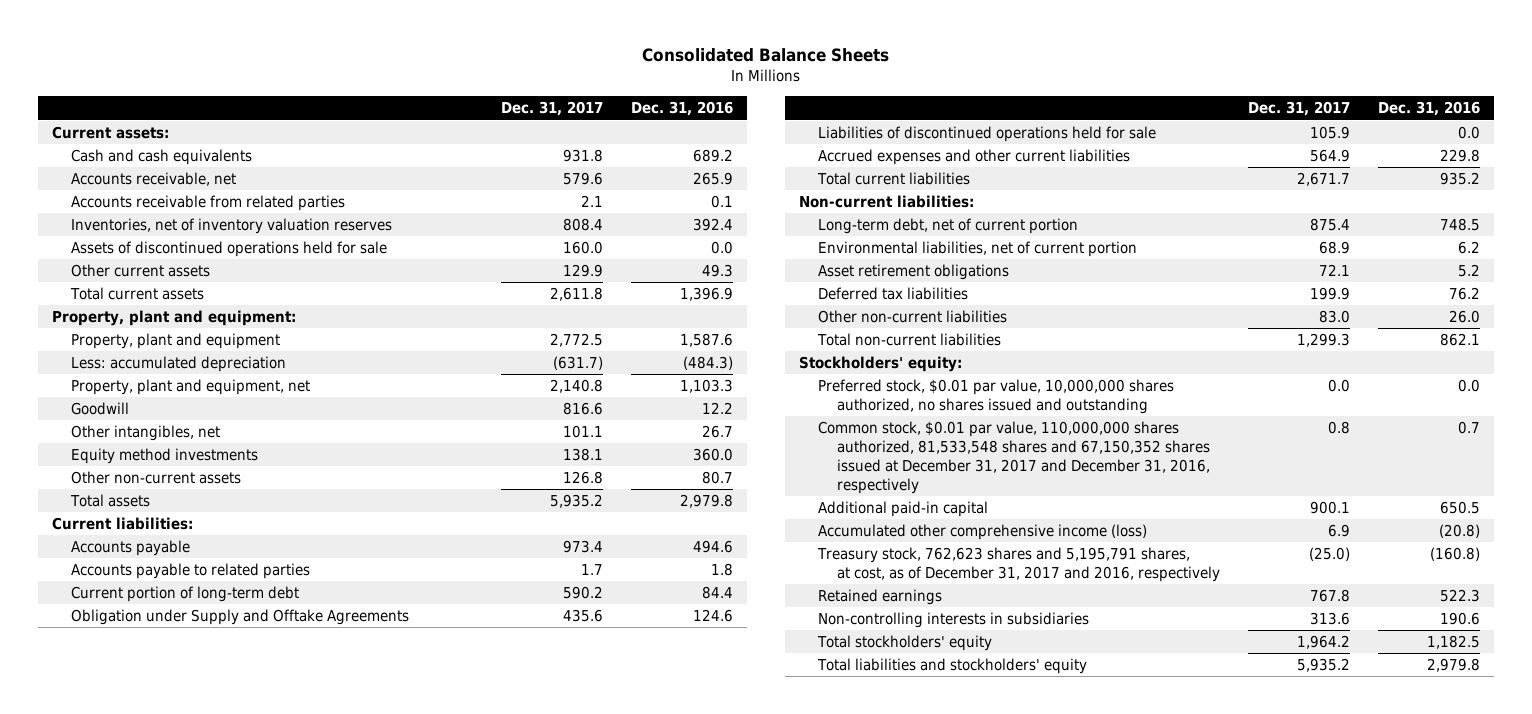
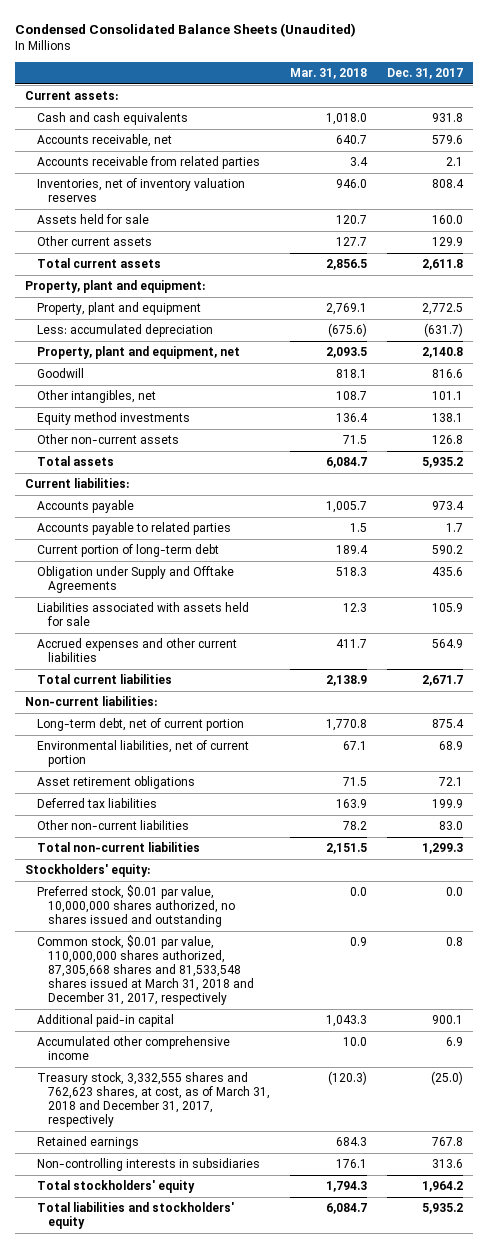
- Consolidated Balance Sheets
+ Condensed Consolidated Balance Sheets (Unaudited)
- | Dec. 31, 2017 | Dec. 31, 2016
+ | Mar. 31, 2018 | Dec. 31, 2017
- Assets of discontinued operations held for sale | 160.0 | 0.0
+ Assets held for sale | 120.7 | 160.0
- Liabilities of discontinued operations held for sale | 105.9 | 0.0
+ Liabilities associated with assets held for sale | 12.3 | 105.9
- Common stock, $0.01 par value, 110,000,000 shares authorized, 81,533,548 shares and 67,150,352 shares issued at December 31, 2017 and December 31, 2016, respectively | 0.8 | 0.7
+ Common stock, $0.01 par value, 110,000,000 shares authorized, 87,305,668 shares and 81,533,548 shares issued at March 31, 2018 and December 31, 2017, respectively | 0.9 | 0.8
- Accumulated other comprehensive income (loss) | 6.9 | (20.8)
- Treasury stock, 762,623 shares and 5,195,791 shares, at cost, as of December 31, 2017 and 2016, respectively | (25.0) | (160.8)
+ Accumulated other comprehensive income | 10.0 | 6.9
+ Treasury stock, 3,332,555 shares and 762,623 shares, at cost, as of March 31, 2018 and December 31, 2017, respectively | (120.3) | (25.0)

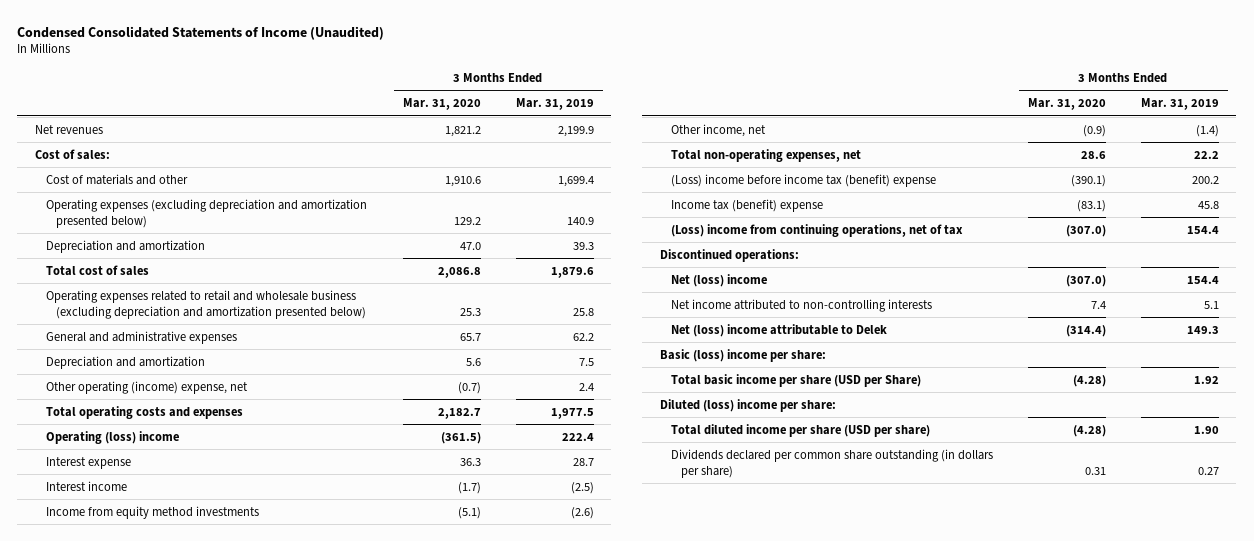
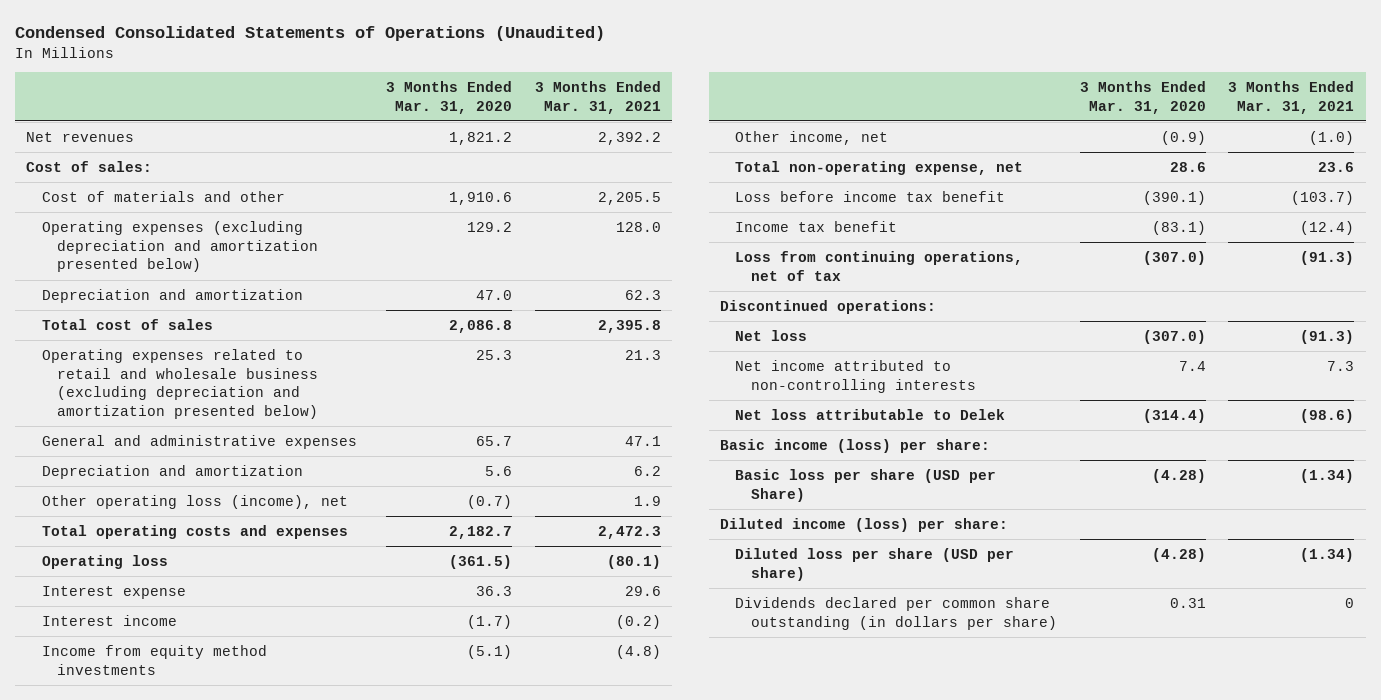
- Condensed Consolidated Statements of Income (Unaudited)
+ Condensed Consolidated Statements of Operations (Unaudited)
- | 3 Months Ended Mar. 31, 2020 | 3 Months Ended Mar. 31, 2019
+ | 3 Months Ended Mar. 31, 2020 | 3 Months Ended Mar. 31, 2021
- Other operating (income) expense, net | (0.7) | 2.4
+ Other operating loss (income), net | (0.7) | 1.9
- Operating (loss) income | (361.5) | 222.4
+ Operating loss | (361.5) | (80.1)
- Total non-operating expenses, net | 28.6 | 22.2
- (Loss) income before income tax (benefit) expense | (390.1) | 200.2
- Income tax (benefit) expense | (83.1) | 45.8
- (Loss) income from continuing operations, net of tax | (307.0) | 154.4
+ Total non-operating expense, net | 28.6 | 23.6
+ Loss before income tax benefit | (390.1) | (103.7)
+ Income tax benefit | (83.1) | (12.4)
+ Loss from continuing operations, net of tax | (307.0) | (91.3)
- Net (loss) income | (307.0) | 154.4
+ Net loss | (307.0) | (91.3)
- Net (loss) income attributable to Delek | (314.4) | 149.3
- Basic (loss) income per share:
- Total basic income per share (USD per Share) | (4.28) | 1.92
- Diluted (loss) income per share:
- Total diluted income per share (USD per share) | (4.28) | 1.90
+ Net loss attributable to Delek | (314.4) | (98.6)
+ Basic income (loss) per share:
+ Basic loss per share (USD per Share) | (4.28) | (1.34)
+ Diluted income (loss) per share:
+ Diluted loss per share (USD per share) | (4.28) | (1.34)

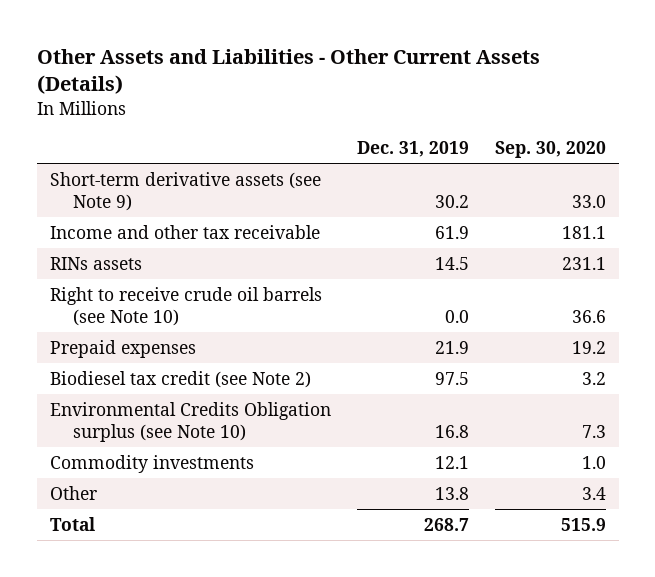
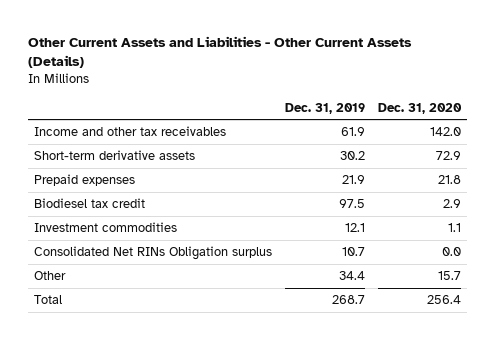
- Other Assets and Liabilities - Other Current Assets (Details)
+ Other Current Assets and Liabilities - Other Current Assets (Details)
- | Dec. 31, 2019 | Sep. 30, 2020
+ | Dec. 31, 2019 | Dec. 31, 2020
- Short-term derivative assets (see Note 9) | 30.2 | 33.0
- Income and other tax receivable | 61.9 | 181.1
- RINs assets | 14.5 | 231.1
- Right to receive crude oil barrels (see Note 10) | 0.0 | 36.6
+ Income and other tax receivables | 61.9 | 142.0
+ Short-term derivative assets | 30.2 | 72.9
- Biodiesel tax credit (see Note 2) | 97.5 | 3.2
- Environmental Credits Obligation surplus (see Note 10) | 16.8 | 7.3
- Commodity investments | 12.1 | 1.0
- Other | 13.8 | 3.4
+ Biodiesel tax credit | 97.5 | 2.9
+ Investment commodities | 12.1 | 1.1
+ Consolidated Net RINs Obligation surplus | 10.7 | 0.0
+ Other | 34.4 | 15.7

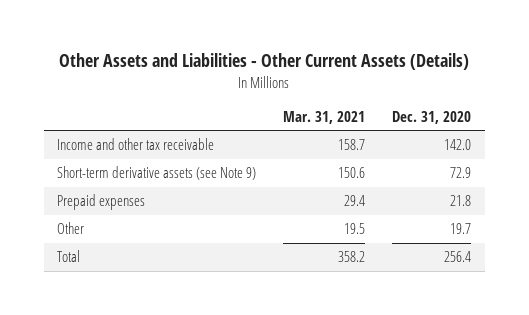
- Other Current Assets and Liabilities - Other Current Assets (Details)
+ Other Assets and Liabilities - Other Current Assets (Details)
- | Dec. 31, 2019 | Dec. 31, 2020
+ | Mar. 31, 2021 | Dec. 31, 2020
- Income and other tax receivables | 61.9 | 142.0
- Short-term derivative assets | 30.2 | 72.9
+ Income and other tax receivable | 158.7 | 142.0
+ Short-term derivative assets (see Note 9) | 150.6 | 72.9
- Biodiesel tax credit | 97.5 | 2.9
- Investment commodities | 12.1 | 1.1
- Consolidated Net RINs Obligation surplus | 10.7 | 0.0
- Other | 34.4 | 15.7
+ Other | 19.5 | 19.7

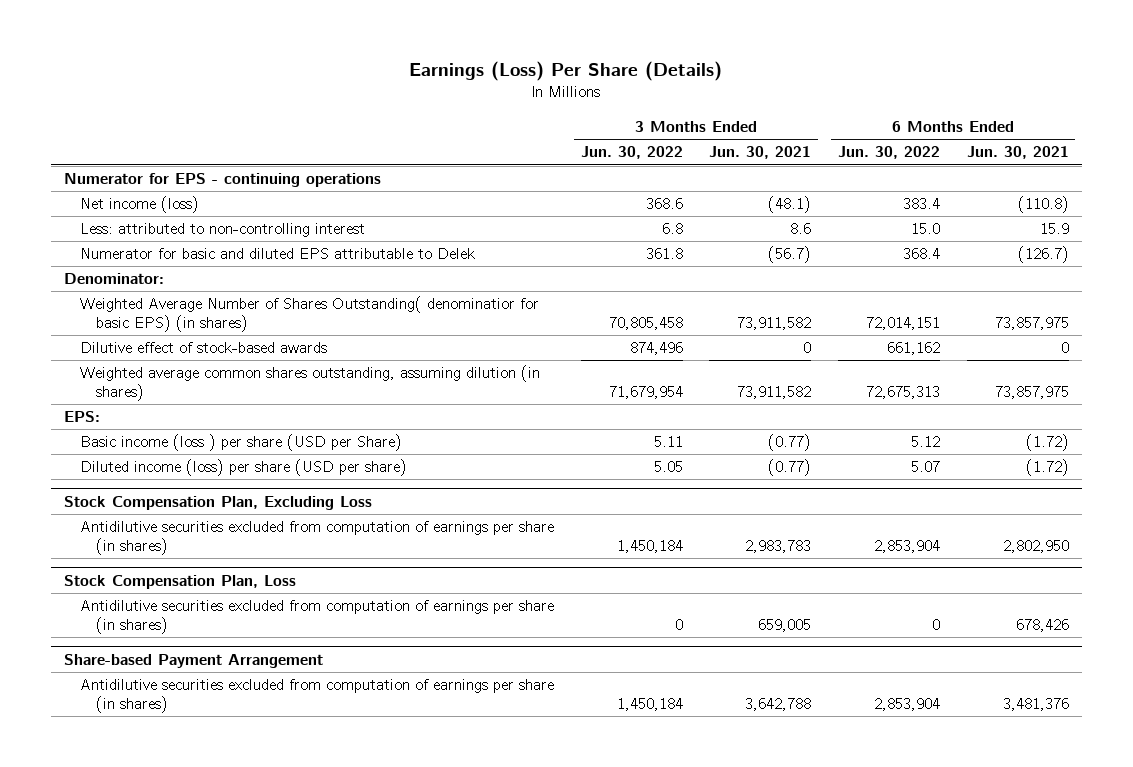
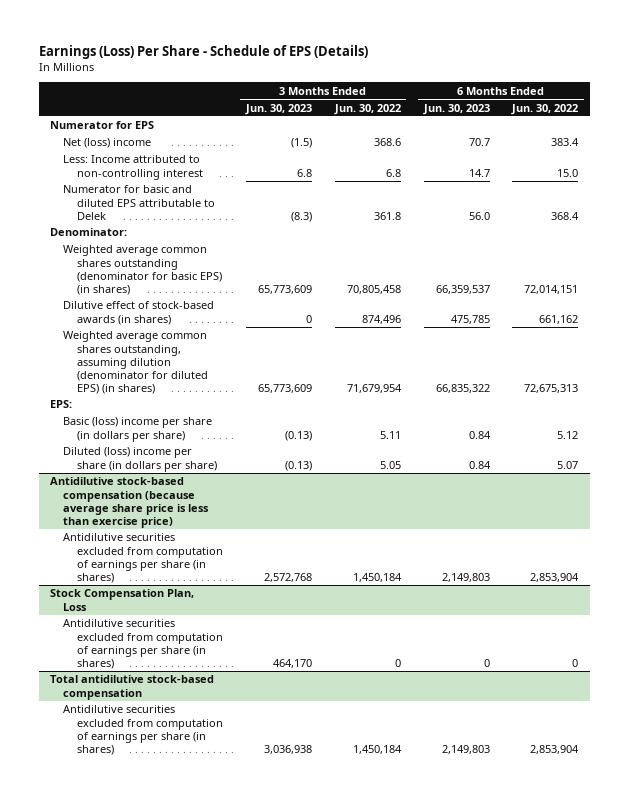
- Earnings (Loss) Per Share (Details)
+ Earnings (Loss) Per Share - Schedule of EPS (Details)
- | 3 Months Ended Jun. 30, 2022 | 3 Months Ended Jun. 30, 2021 | 6 Months Ended Jun. 30, 2022 | 6 Months Ended Jun. 30, 2021
+ | 3 Months Ended Jun. 30, 2023 | 3 Months Ended Jun. 30, 2022 | 6 Months Ended Jun. 30, 2023 | 6 Months Ended Jun. 30, 2022
- Numerator for EPS - continuing operations
- Net income (loss) | 368.6 | (48.1) | 383.4 | (110.8)
- Less: attributed to non-controlling interest | 6.8 | 8.6 | 15.0 | 15.9
+ Numerator for EPS
+ Net (loss) income | (1.5) | 368.6 | 70.7 | 383.4
+ Less: Income attributed to non-controlling interest | 6.8 | 6.8 | 14.7 | 15.0
- Weighted Average Number of Shares Outstanding( denominatior for basic EPS) (in shares) | 70,805,458 | 73,911,582 | 72,014,151 | 73,857,975
- Dilutive effect of stock-based awards | 874,496 | 0 | 661,162 | 0
- Weighted average common shares outstanding, assuming dilution (in shares) | 71,679,954 | 73,911,582 | 72,675,313 | 73,857,975
+ Weighted average common shares outstanding (denominator for basic EPS) (in shares) | 65,773,609 | 70,805,458 | 66,359,537 | 72,014,151
+ Dilutive effect of stock-based awards (in shares) | 0 | 874,496 | 475,785 | 661,162
+ Weighted average common shares outstanding, assuming dilution (denominator for diluted EPS) (in shares) | 65,773,609 | 71,679,954 | 66,835,322 | 72,675,313
- Basic income (loss ) per share (USD per Share) | 5.11 | (0.77) | 5.12 | (1.72)
- Diluted income (loss) per share (USD per share) | 5.05 | (0.77) | 5.07 | (1.72)
- Stock Compensation Plan, Excluding Loss
+ Basic (loss) income per share (in dollars per share) | (0.13) | 5.11 | 0.84 | 5.12
+ Diluted (loss) income per share (in dollars per share) | (0.13) | 5.05 | 0.84 | 5.07
+ Antidilutive stock-based compensation (because average share price is less than exercise price)
- Share-based Payment Arrangement
+ Total antidilutive stock-based compensation

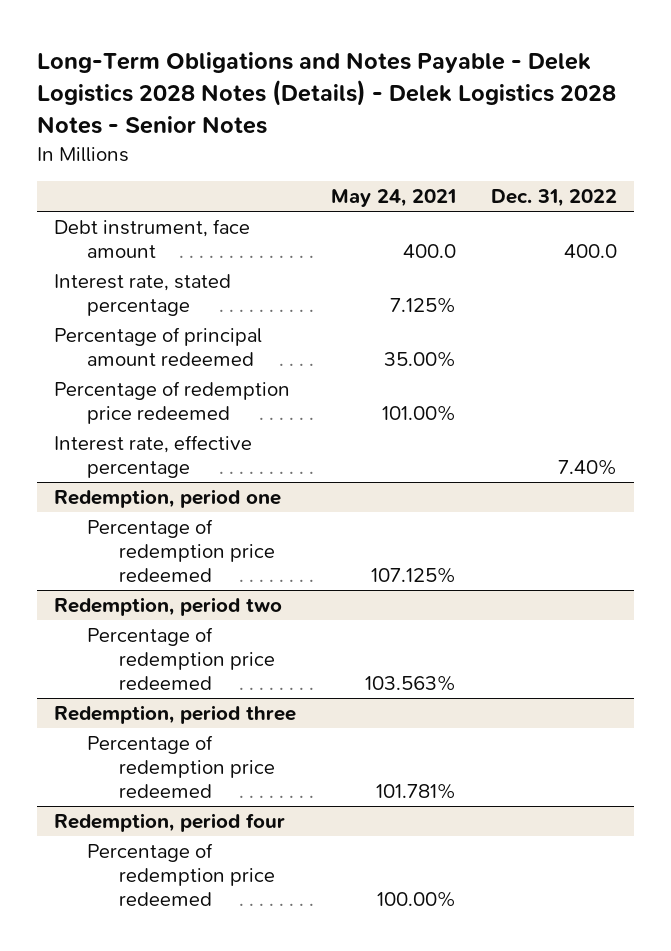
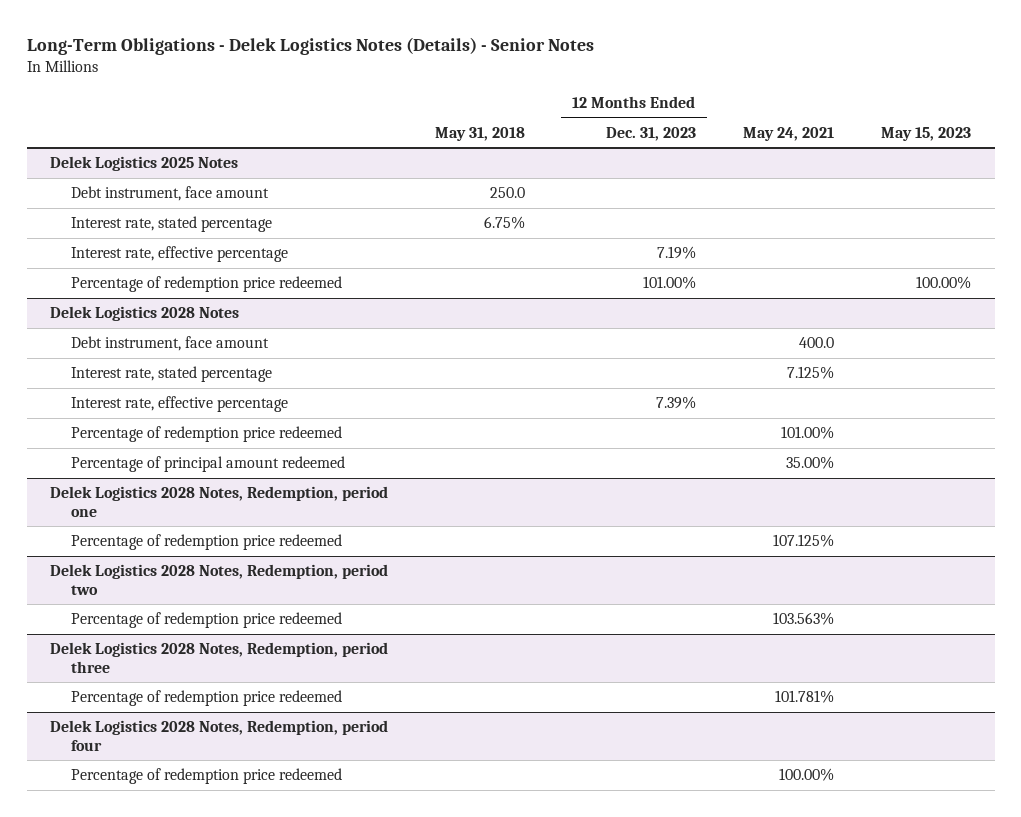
- Long-Term Obligations and Notes Payable - Delek Logistics 2028 Notes (Details) - Delek Logistics 2028 Notes - Senior Notes
+ Long-Term Obligations - Delek Logistics Notes (Details) - Senior Notes
- | May 24, 2021 | Dec. 31, 2022
+ | May 31, 2018 | 12 Months Ended Dec. 31, 2023 | May 24, 2021 | May 15, 2023
+ Delek Logistics 2025 Notes
+ Debt instrument, face amount | 250.0 | | |
+ Interest rate, stated percentage | 6.75% | | |
+ Interest rate, effective percentage | | 7.19% | |
+ Percentage of redemption price redeemed | | 101.00% | | 100.00%
+ Delek Logistics 2028 Notes
- Percentage of principal amount redeemed | 35.00% |
- Percentage of redemption price redeemed | 101.00% |
- Redemption, period one
+ Percentage of redemption price redeemed | | | 101.00% |
+ Percentage of principal amount redeemed | | | 35.00% |
+ Delek Logistics 2028 Notes, Redemption, period one
- Redemption, period two
+ Delek Logistics 2028 Notes, Redemption, period two
- Redemption, period three
+ Delek Logistics 2028 Notes, Redemption, period three
- Redemption, period four
+ Delek Logistics 2028 Notes, Redemption, period four

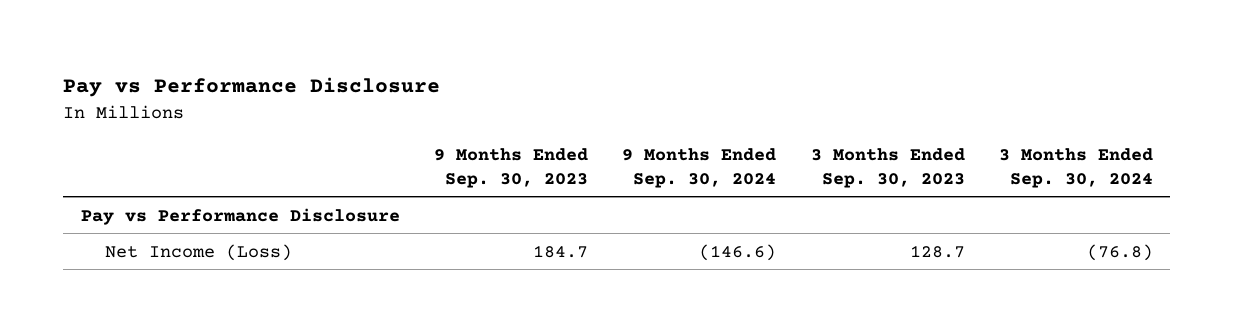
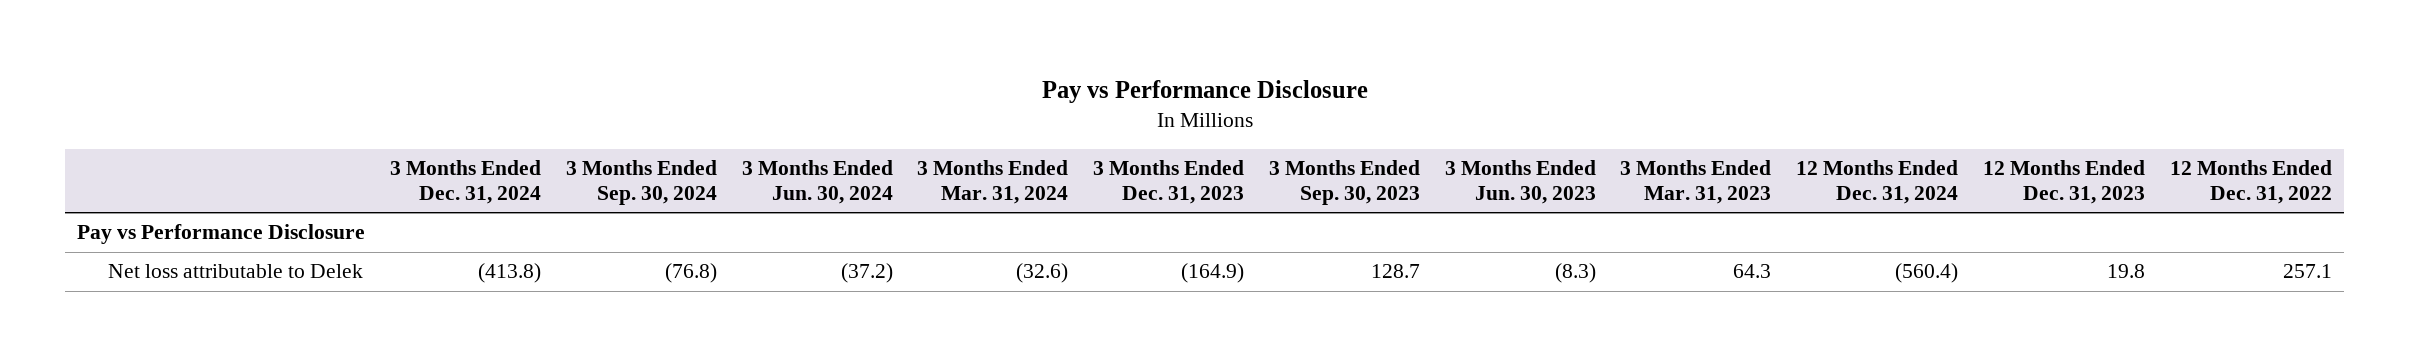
- | 9 Months Ended Sep. 30, 2023 | 9 Months Ended Sep. 30, 2024 | 3 Months Ended Sep. 30, 2023 | 3 Months Ended Sep. 30, 2024
+ | 3 Months Ended Dec. 31, 2024 | 3 Months Ended Sep. 30, 2024 | 3 Months Ended Jun. 30, 2024 | 3 Months Ended Mar. 31, 2024 | 3 Months Ended Dec. 31, 2023 | 3 Months Ended Sep. 30, 2023 | 3 Months Ended Jun. 30, 2023 | 3 Months Ended Mar. 31, 2023 | 12 Months Ended Dec. 31, 2024 | 12 Months Ended Dec. 31, 2023 | 12 Months Ended Dec. 31, 2022
- Net Income (Loss) | 184.7 | (146.6) | 128.7 | (76.8)
+ Net loss attributable to Delek | (413.8) | (76.8) | (37.2) | (32.6) | (164.9) | 128.7 | (8.3) | 64.3 | (560.4) | 19.8 | 257.1

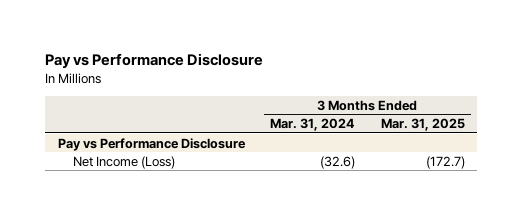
- | 3 Months Ended Dec. 31, 2024 | 3 Months Ended Sep. 30, 2024 | 3 Months Ended Jun. 30, 2024 | 3 Months Ended Mar. 31, 2024 | 3 Months Ended Dec. 31, 2023 | 3 Months Ended Sep. 30, 2023 | 3 Months Ended Jun. 30, 2023 | 3 Months Ended Mar. 31, 2023 | 12 Months Ended Dec. 31, 2024 | 12 Months Ended Dec. 31, 2023 | 12 Months Ended Dec. 31, 2022
+ | 3 Months Ended Mar. 31, 2024 | 3 Months Ended Mar. 31, 2025
- Net loss attributable to Delek | (413.8) | (76.8) | (37.2) | (32.6) | (164.9) | 128.7 | (8.3) | 64.3 | (560.4) | 19.8 | 257.1
+ Net Income (Loss) | (32.6) | (172.7)

